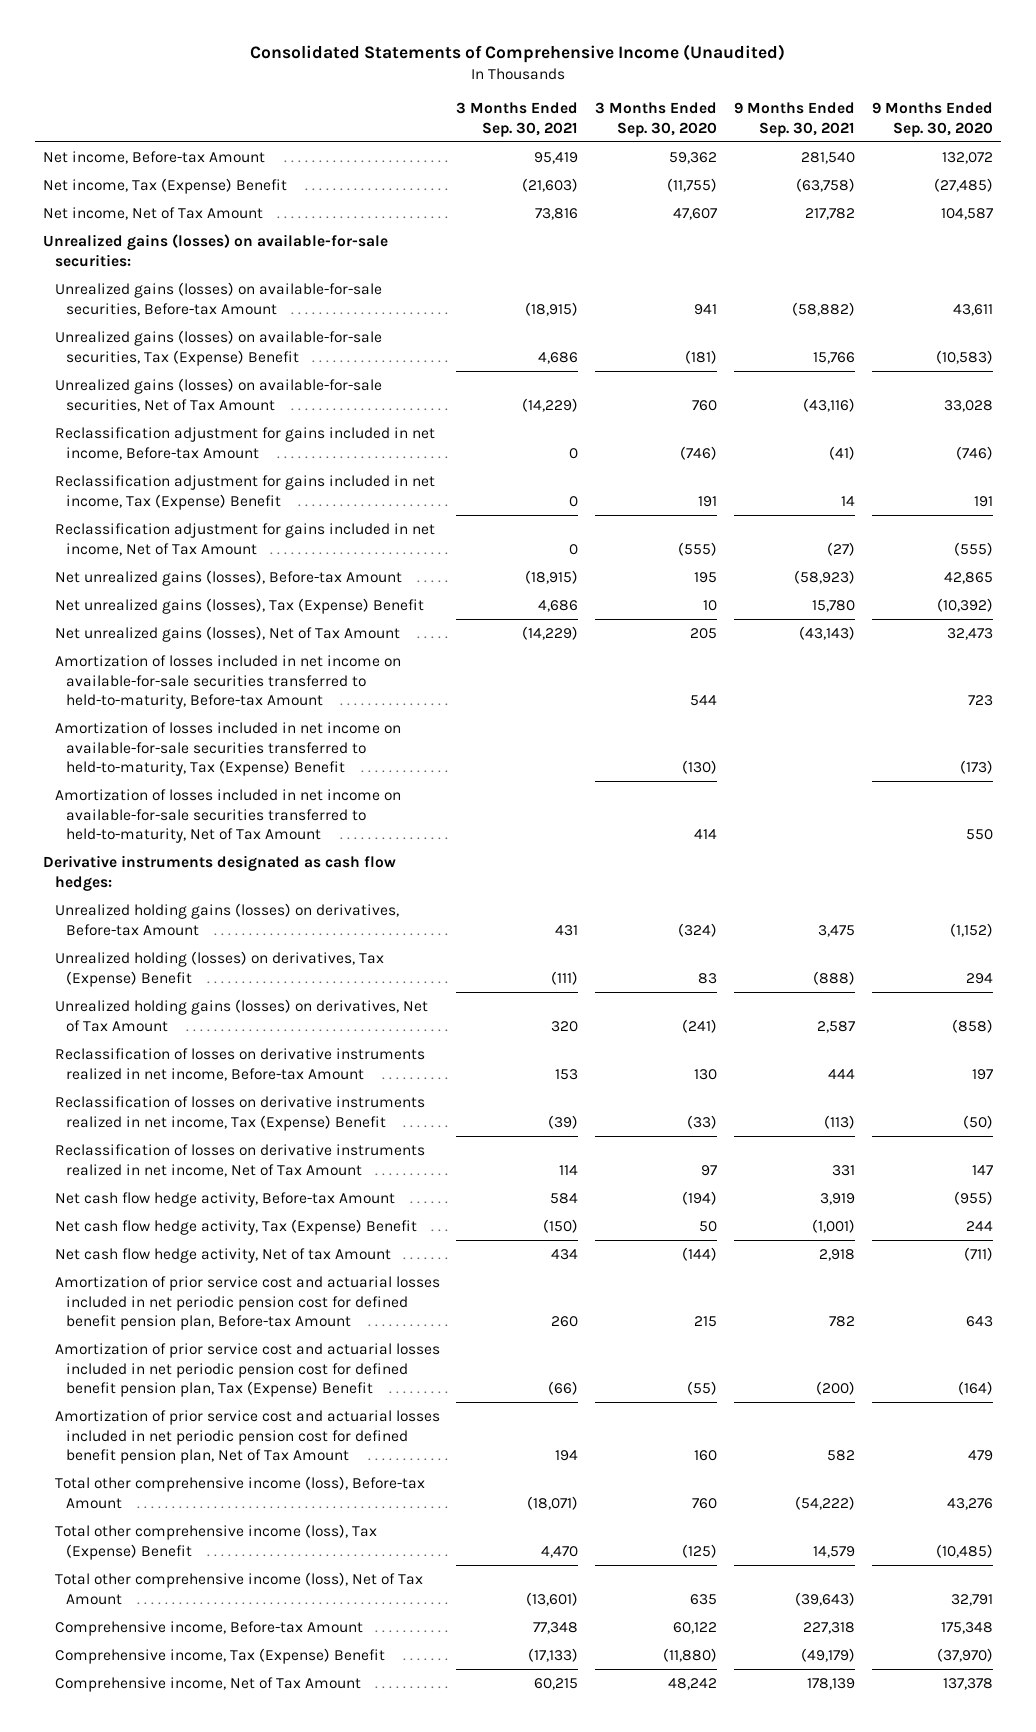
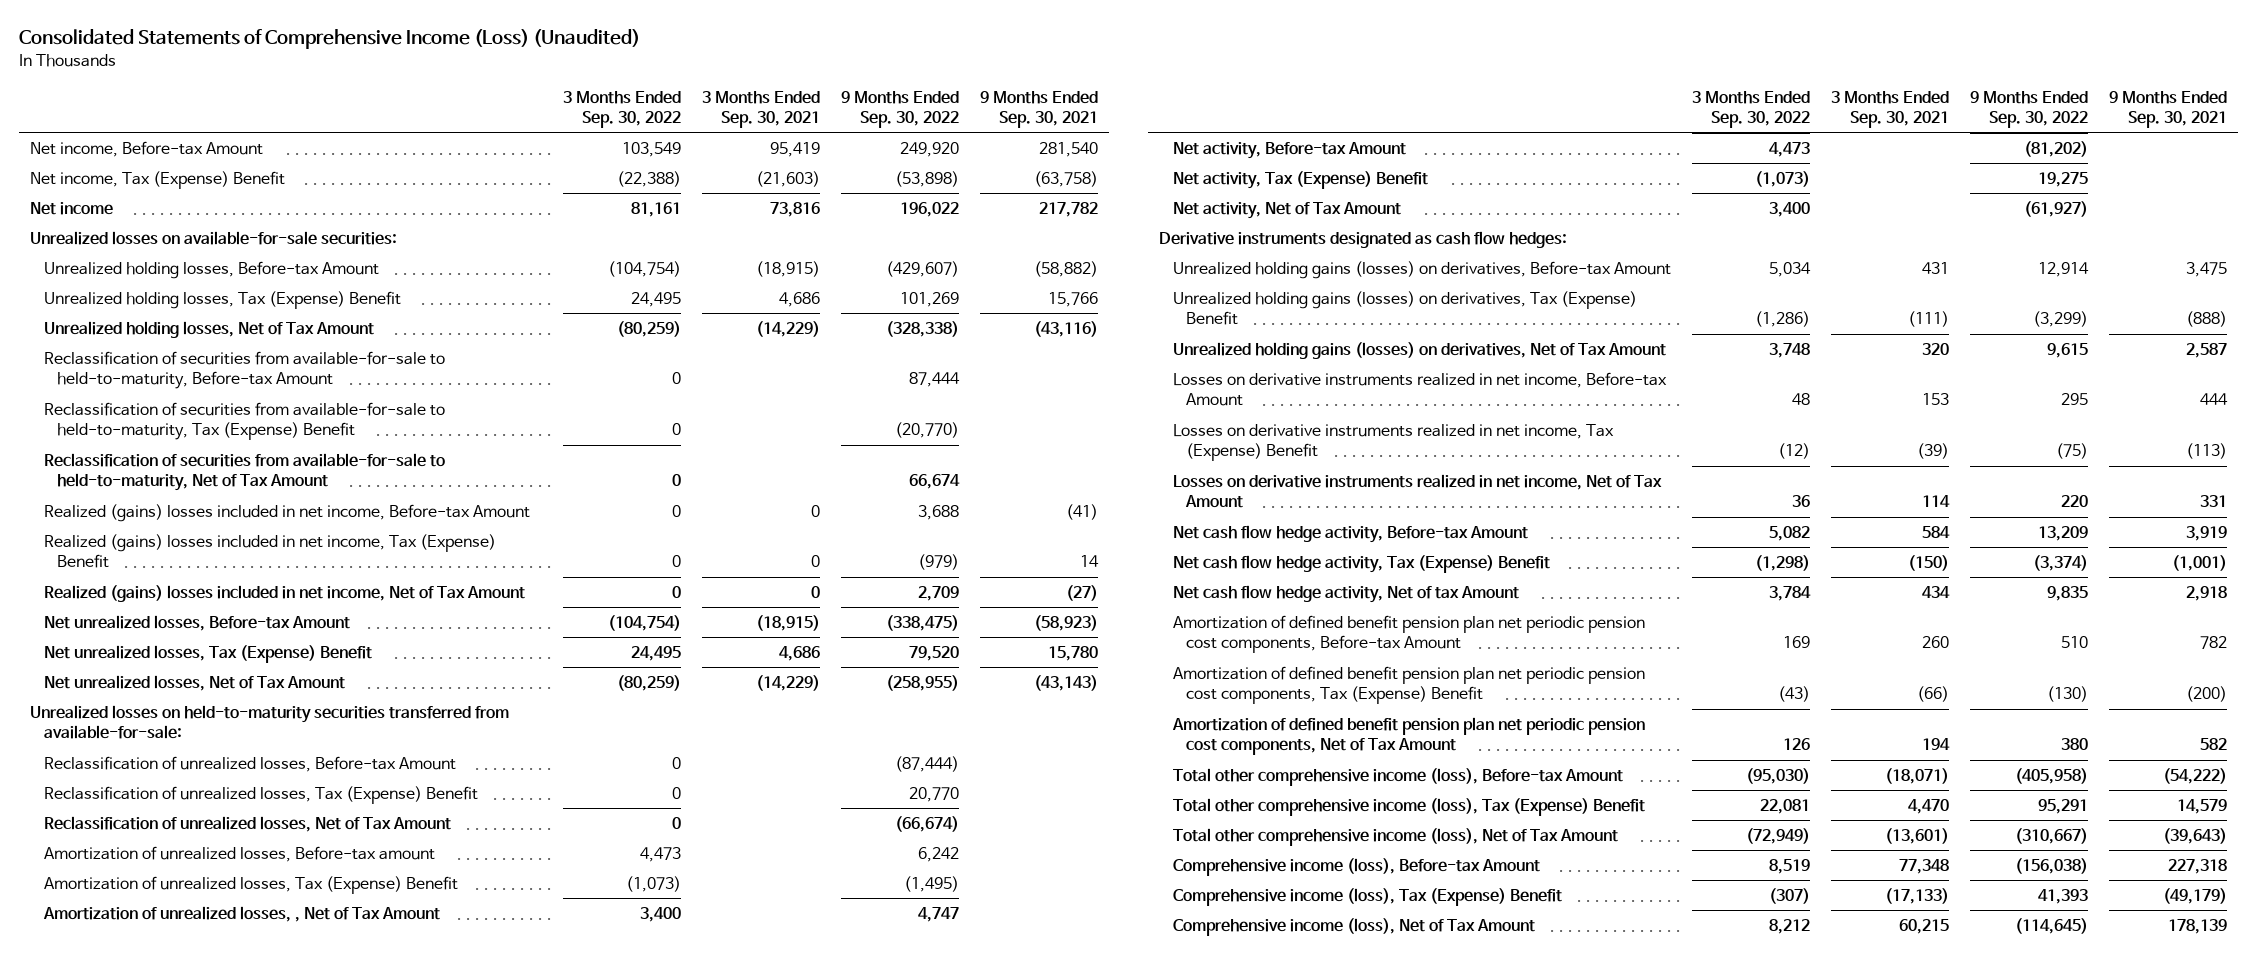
- Consolidated Statements of Comprehensive Income (Unaudited)
+ Consolidated Statements of Comprehensive Income (Loss) (Unaudited)
- | 3 Months Ended Sep. 30, 2021 | 3 Months Ended Sep. 30, 2020 | 9 Months Ended Sep. 30, 2021 | 9 Months Ended Sep. 30, 2020
+ | 3 Months Ended Sep. 30, 2022 | 3 Months Ended Sep. 30, 2021 | 9 Months Ended Sep. 30, 2022 | 9 Months Ended Sep. 30, 2021
- Net income, Net of Tax Amount | 73,816 | 47,607 | 217,782 | 104,587
- Unrealized gains (losses) on available-for-sale securities:
- Unrealized gains (losses) on available-for-sale securities, Before-tax Amount | (18,915) | 941 | (58,882) | 43,611
- Unrealized gains (losses) on available-for-sale securities, Tax (Expense) Benefit | 4,686 | (181) | 15,766 | (10,583)
- Unrealized gains (losses) on available-for-sale securities, Net of Tax Amount | (14,229) | 760 | (43,116) | 33,028
- Reclassification adjustment for gains included in net income, Before-tax Amount | 0 | (746) | (41) | (746)
- Reclassification adjustment for gains included in net income, Tax (Expense) Benefit | 0 | 191 | 14 | 191
- Reclassification adjustment for gains included in net income, Net of Tax Amount | 0 | (555) | (27) | (555)
- Net unrealized gains (losses), Before-tax Amount | (18,915) | 195 | (58,923) | 42,865
- Net unrealized gains (losses), Tax (Expense) Benefit | 4,686 | 10 | 15,780 | (10,392)
- Net unrealized gains (losses), Net of Tax Amount | (14,229) | 205 | (43,143) | 32,473
- Amortization of losses included in net income on available-for-sale securities transferred to held-to-maturity, Before-tax Amount | | 544 | | 723
- Amortization of losses included in net income on available-for-sale securities transferred to held-to-maturity, Tax (Expense) Benefit | | (130) | | (173)
- Amortization of losses included in net income on available-for-sale securities transferred to held-to-maturity, Net of Tax Amount | | 414 | | 550
+ Net income | 81,161 | 73,816 | 196,022 | 217,782
+ Unrealized losses on available-for-sale securities:
+ Unrealized holding losses, Before-tax Amount | (104,754) | (18,915) | (429,607) | (58,882)
+ Unrealized holding losses, Tax (Expense) Benefit | 24,495 | 4,686 | 101,269 | 15,766
+ Unrealized holding losses, Net of Tax Amount | (80,259) | (14,229) | (328,338) | (43,116)
+ Reclassification of securities from available-for-sale to held-to-maturity, Before-tax Amount | 0 | | 87,444 |
+ Reclassification of securities from available-for-sale to held-to-maturity, Tax (Expense) Benefit | 0 | | (20,770) |
+ Reclassification of securities from available-for-sale to held-to-maturity, Net of Tax Amount | 0 | | 66,674 |
+ Realized (gains) losses included in net income, Before-tax Amount | 0 | 0 | 3,688 | (41)
+ Realized (gains) losses included in net income, Tax (Expense) Benefit | 0 | 0 | (979) | 14
+ Realized (gains) losses included in net income, Net of Tax Amount | 0 | 0 | 2,709 | (27)
+ Net unrealized losses, Before-tax Amount | (104,754) | (18,915) | (338,475) | (58,923)
+ Net unrealized losses, Tax (Expense) Benefit | 24,495 | 4,686 | 79,520 | 15,780
+ Net unrealized losses, Net of Tax Amount | (80,259) | (14,229) | (258,955) | (43,143)
+ Unrealized losses on held-to-maturity securities transferred from available-for-sale:
+ Reclassification of unrealized losses, Before-tax Amount | 0 | | (87,444) |
+ Reclassification of unrealized losses, Tax (Expense) Benefit | 0 | | 20,770 |
+ Reclassification of unrealized losses, Net of Tax Amount | 0 | | (66,674) |
+ Amortization of unrealized losses, Before-tax amount | 4,473 | | 6,242 |
+ Amortization of unrealized losses, Tax (Expense) Benefit | (1,073) | | (1,495) |
+ Amortization of unrealized losses, , Net of Tax Amount | 3,400 | | 4,747 |
+ Net activity, Before-tax Amount | 4,473 | | (81,202) |
+ Net activity, Tax (Expense) Benefit | (1,073) | | 19,275 |
+ Net activity, Net of Tax Amount | 3,400 | | (61,927) |
- Unrealized holding (losses) on derivatives, Tax (Expense) Benefit | (111) | 83 | (888) | 294
+ Unrealized holding gains (losses) on derivatives, Tax (Expense) Benefit | (1,286) | (111) | (3,299) | (888)
- Reclassification of losses on derivative instruments realized in net income, Before-tax Amount | 153 | 130 | 444 | 197
- Reclassification of losses on derivative instruments realized in net income, Tax (Expense) Benefit | (39) | (33) | (113) | (50)
- Reclassification of losses on derivative instruments realized in net income, Net of Tax Amount | 114 | 97 | 331 | 147
+ Losses on derivative instruments realized in net income, Before-tax Amount | 48 | 153 | 295 | 444
+ Losses on derivative instruments realized in net income, Tax (Expense) Benefit | (12) | (39) | (75) | (113)
+ Losses on derivative instruments realized in net income, Net of Tax Amount | 36 | 114 | 220 | 331
- Amortization of prior service cost and actuarial losses included in net periodic pension cost for defined benefit pension plan, Before-tax Amount | 260 | 215 | 782 | 643
- Amortization of prior service cost and actuarial losses included in net periodic pension cost for defined benefit pension plan, Tax (Expense) Benefit | (66) | (55) | (200) | (164)
- Amortization of prior service cost and actuarial losses included in net periodic pension cost for defined benefit pension plan, Net of Tax Amount | 194 | 160 | 582 | 479
+ Amortization of defined benefit pension plan net periodic pension cost components, Before-tax Amount | 169 | 260 | 510 | 782
+ Amortization of defined benefit pension plan net periodic pension cost components, Tax (Expense) Benefit | (43) | (66) | (130) | (200)
+ Amortization of defined benefit pension plan net periodic pension cost components, Net of Tax Amount | 126 | 194 | 380 | 582
- Comprehensive income, Before-tax Amount | 77,348 | 60,122 | 227,318 | 175,348
- Comprehensive income, Tax (Expense) Benefit | (17,133) | (11,880) | (49,179) | (37,970)
- Comprehensive income, Net of Tax Amount | 60,215 | 48,242 | 178,139 | 137,378
+ Comprehensive income (loss), Before-tax Amount | 8,519 | 77,348 | (156,038) | 227,318
+ Comprehensive income (loss), Tax (Expense) Benefit | (307) | (17,133) | 41,393 | (49,179)
+ Comprehensive income (loss), Net of Tax Amount | 8,212 | 60,215 | (114,645) | 178,139

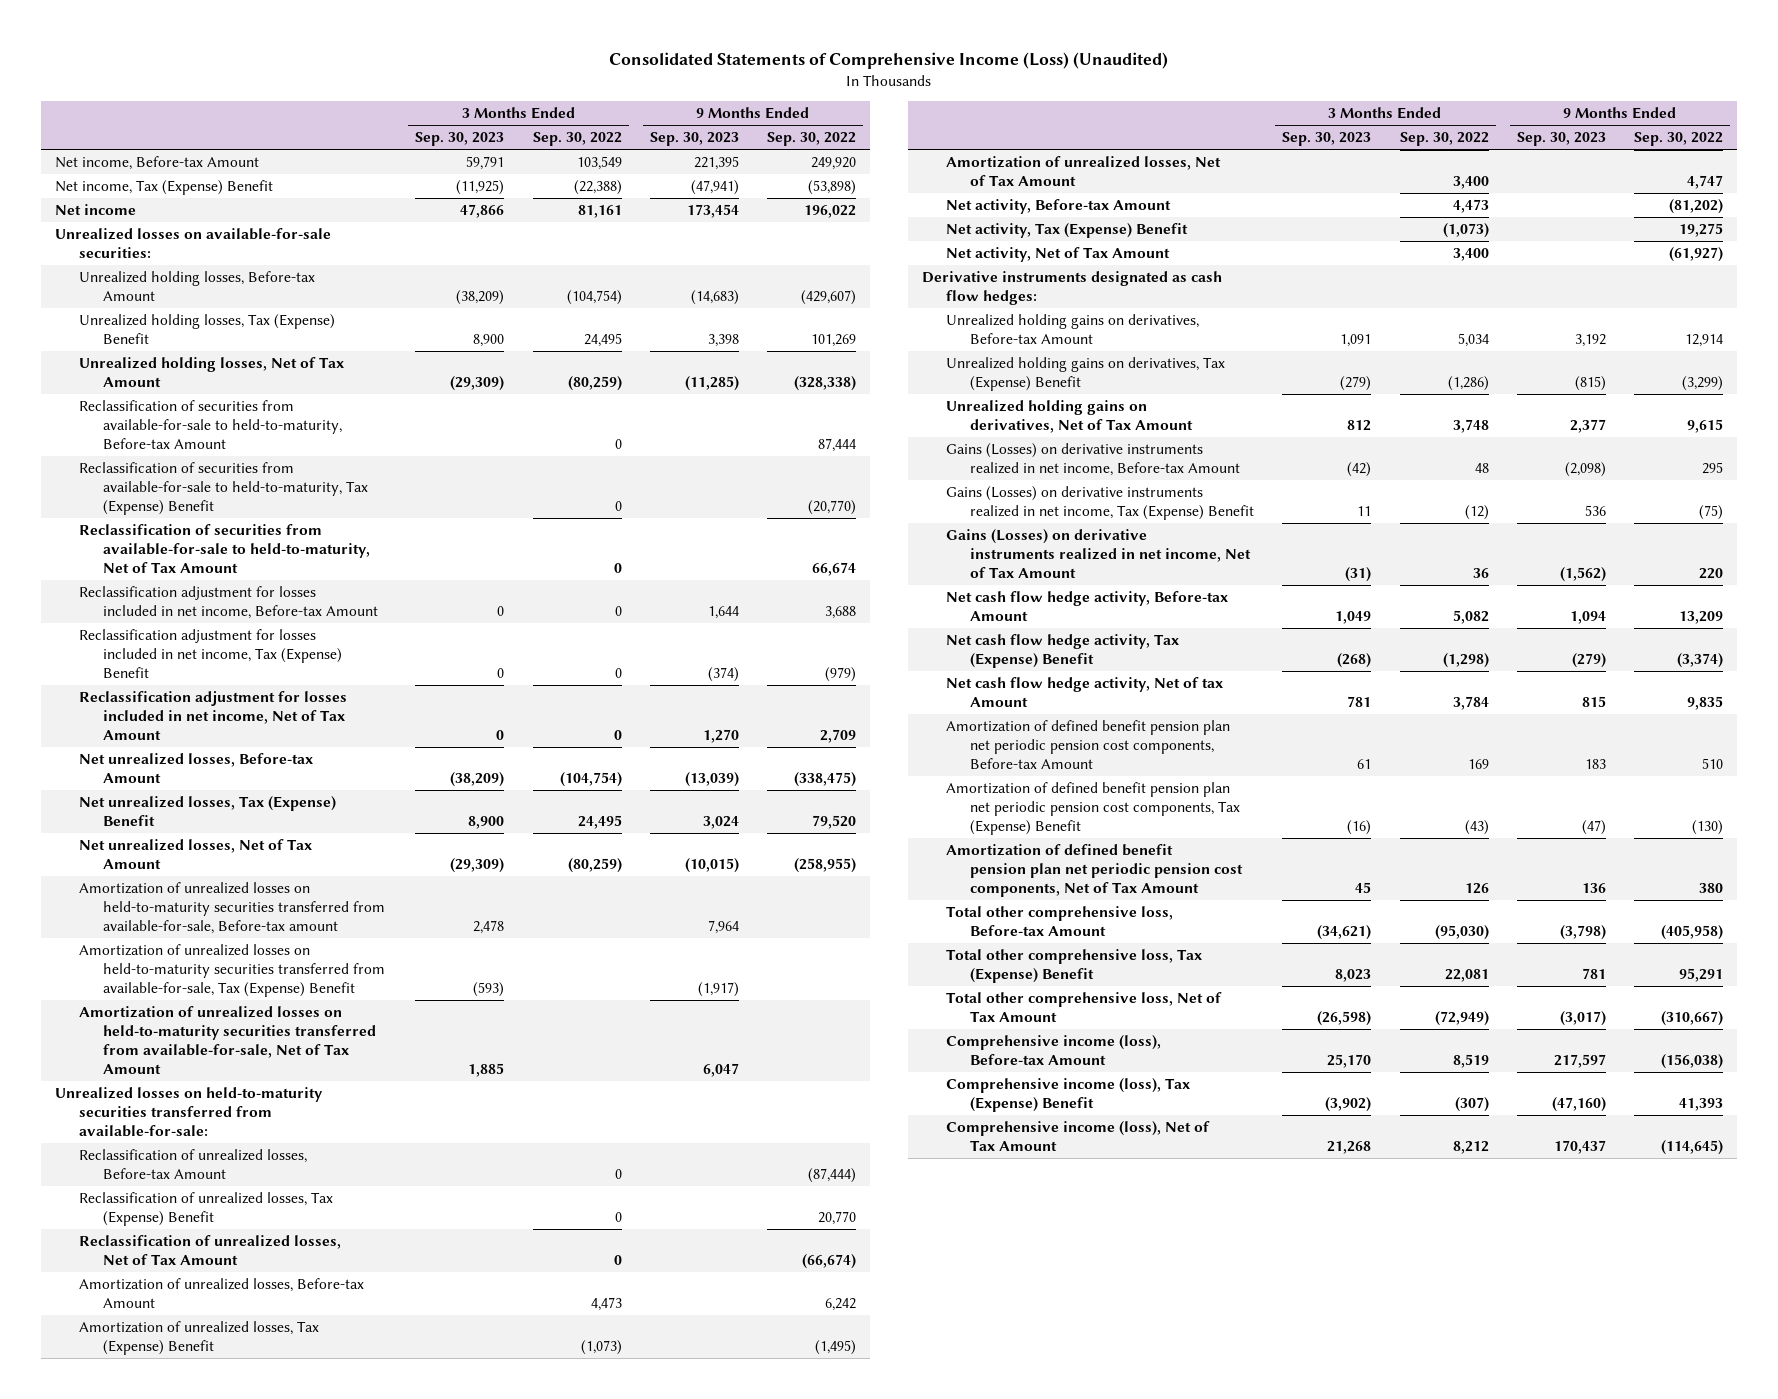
- | 3 Months Ended Sep. 30, 2022 | 3 Months Ended Sep. 30, 2021 | 9 Months Ended Sep. 30, 2022 | 9 Months Ended Sep. 30, 2021
+ | 3 Months Ended Sep. 30, 2023 | 3 Months Ended Sep. 30, 2022 | 9 Months Ended Sep. 30, 2023 | 9 Months Ended Sep. 30, 2022
- Realized (gains) losses included in net income, Before-tax Amount | 0 | 0 | 3,688 | (41)
- Realized (gains) losses included in net income, Tax (Expense) Benefit | 0 | 0 | (979) | 14
- Realized (gains) losses included in net income, Net of Tax Amount | 0 | 0 | 2,709 | (27)
+ Reclassification adjustment for losses included in net income, Before-tax Amount | 0 | 0 | 1,644 | 3,688
+ Reclassification adjustment for losses included in net income, Tax (Expense) Benefit | 0 | 0 | (374) | (979)
+ Reclassification adjustment for losses included in net income, Net of Tax Amount | 0 | 0 | 1,270 | 2,709
+ Amortization of unrealized losses on held-to-maturity securities transferred from available-for-sale, Before-tax amount | 2,478 | | 7,964 |
+ Amortization of unrealized losses on held-to-maturity securities transferred from available-for-sale, Tax (Expense) Benefit | (593) | | (1,917) |
+ Amortization of unrealized losses on held-to-maturity securities transferred from available-for-sale, Net of Tax Amount | 1,885 | | 6,047 |
- Amortization of unrealized losses, Before-tax amount | 4,473 | | 6,242 |
+ Amortization of unrealized losses, Before-tax Amount | | 4,473 | | 6,242
- Amortization of unrealized losses, , Net of Tax Amount | 3,400 | | 4,747 |
+ Amortization of unrealized losses, Net of Tax Amount | | 3,400 | | 4,747
- Unrealized holding gains (losses) on derivatives, Before-tax Amount | 5,034 | 431 | 12,914 | 3,475
- Unrealized holding gains (losses) on derivatives, Tax (Expense) Benefit | (1,286) | (111) | (3,299) | (888)
- Unrealized holding gains (losses) on derivatives, Net of Tax Amount | 3,748 | 320 | 9,615 | 2,587
- Losses on derivative instruments realized in net income, Before-tax Amount | 48 | 153 | 295 | 444
- Losses on derivative instruments realized in net income, Tax (Expense) Benefit | (12) | (39) | (75) | (113)
- Losses on derivative instruments realized in net income, Net of Tax Amount | 36 | 114 | 220 | 331
+ Unrealized holding gains on derivatives, Before-tax Amount | 1,091 | 5,034 | 3,192 | 12,914
+ Unrealized holding gains on derivatives, Tax (Expense) Benefit | (279) | (1,286) | (815) | (3,299)
+ Unrealized holding gains on derivatives, Net of Tax Amount | 812 | 3,748 | 2,377 | 9,615
+ Gains (Losses) on derivative instruments realized in net income, Before-tax Amount | (42) | 48 | (2,098) | 295
+ Gains (Losses) on derivative instruments realized in net income, Tax (Expense) Benefit | 11 | (12) | 536 | (75)
+ Gains (Losses) on derivative instruments realized in net income, Net of Tax Amount | (31) | 36 | (1,562) | 220
- Total other comprehensive income (loss), Before-tax Amount | (95,030) | (18,071) | (405,958) | (54,222)
- Total other comprehensive income (loss), Tax (Expense) Benefit | 22,081 | 4,470 | 95,291 | 14,579
- Total other comprehensive income (loss), Net of Tax Amount | (72,949) | (13,601) | (310,667) | (39,643)
+ Total other comprehensive loss, Before-tax Amount | (34,621) | (95,030) | (3,798) | (405,958)
+ Total other comprehensive loss, Tax (Expense) Benefit | 8,023 | 22,081 | 781 | 95,291
+ Total other comprehensive loss, Net of Tax Amount | (26,598) | (72,949) | (3,017) | (310,667)

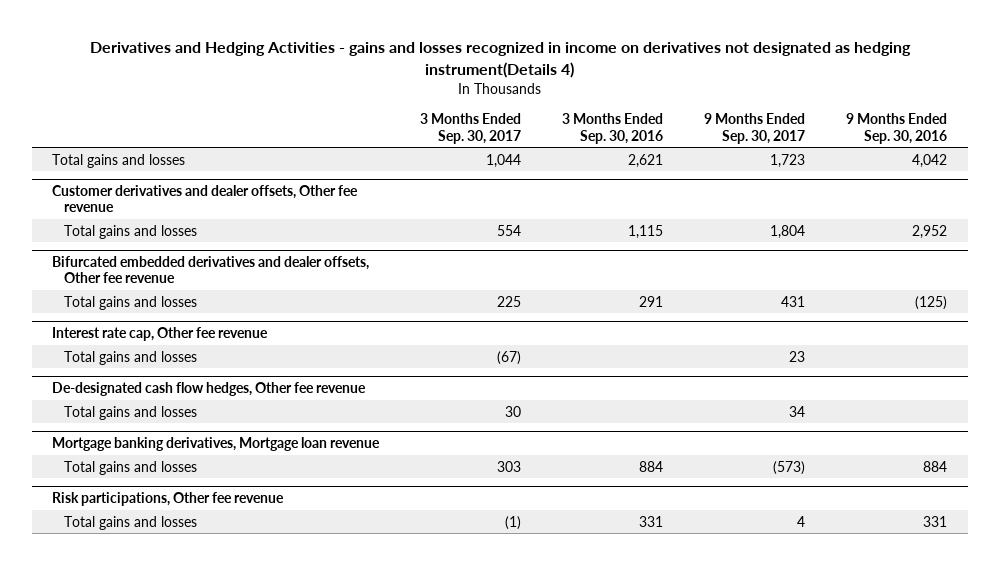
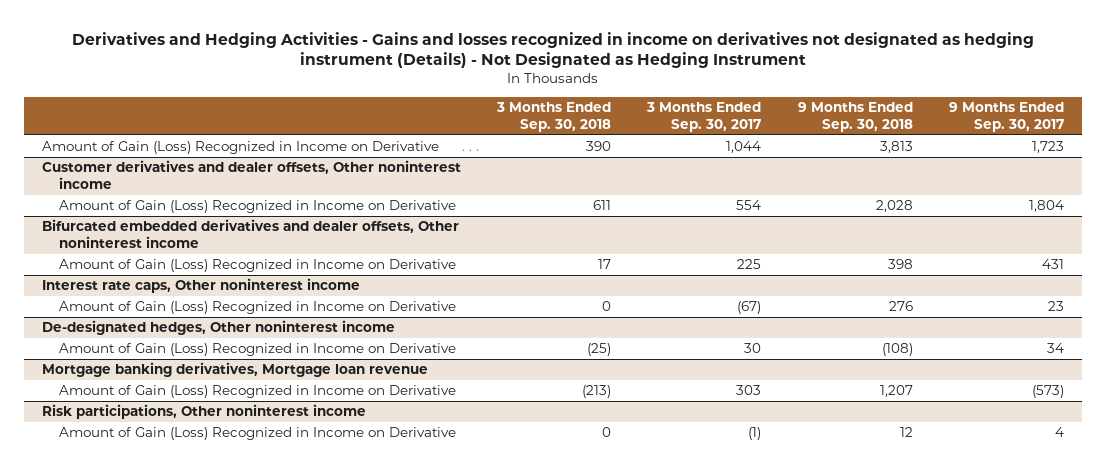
- Derivatives and Hedging Activities - gains and losses recognized in income on derivatives not designated as hedging instrument(Details 4)
+ Derivatives and Hedging Activities - Gains and losses recognized in income on derivatives not designated as hedging instrument (Details) - Not Designated as Hedging Instrument
- | 3 Months Ended Sep. 30, 2017 | 3 Months Ended Sep. 30, 2016 | 9 Months Ended Sep. 30, 2017 | 9 Months Ended Sep. 30, 2016
+ | 3 Months Ended Sep. 30, 2018 | 3 Months Ended Sep. 30, 2017 | 9 Months Ended Sep. 30, 2018 | 9 Months Ended Sep. 30, 2017
- Total gains and losses | 1,044 | 2,621 | 1,723 | 4,042
- Customer derivatives and dealer offsets, Other fee revenue
- Total gains and losses | 554 | 1,115 | 1,804 | 2,952
- Bifurcated embedded derivatives and dealer offsets, Other fee revenue
- Total gains and losses | 225 | 291 | 431 | (125)
- Interest rate cap, Other fee revenue
- Total gains and losses | (67) | | 23 |
- De-designated cash flow hedges, Other fee revenue
- Total gains and losses | 30 | | 34 |
+ Amount of Gain (Loss) Recognized in Income on Derivative | 390 | 1,044 | 3,813 | 1,723
+ Customer derivatives and dealer offsets, Other noninterest income
+ Amount of Gain (Loss) Recognized in Income on Derivative | 611 | 554 | 2,028 | 1,804
+ Bifurcated embedded derivatives and dealer offsets, Other noninterest income
+ Amount of Gain (Loss) Recognized in Income on Derivative | 17 | 225 | 398 | 431
+ Interest rate caps, Other noninterest income
+ Amount of Gain (Loss) Recognized in Income on Derivative | 0 | (67) | 276 | 23
+ De-designated hedges, Other noninterest income
+ Amount of Gain (Loss) Recognized in Income on Derivative | (25) | 30 | (108) | 34
@ Mortgage banking derivatives, Mortgage loan revenue
- Total gains and losses | 303 | 884 | (573) | 884
- Risk participations, Other fee revenue
- Total gains and losses | (1) | 331 | 4 | 331
@ Mortgage banking derivatives, Mortgage loan revenue
+ Amount of Gain (Loss) Recognized in Income on Derivative | (213) | 303 | 1,207 | (573)
+ Risk participations, Other noninterest income
+ Amount of Gain (Loss) Recognized in Income on Derivative | 0 | (1) | 12 | 4

